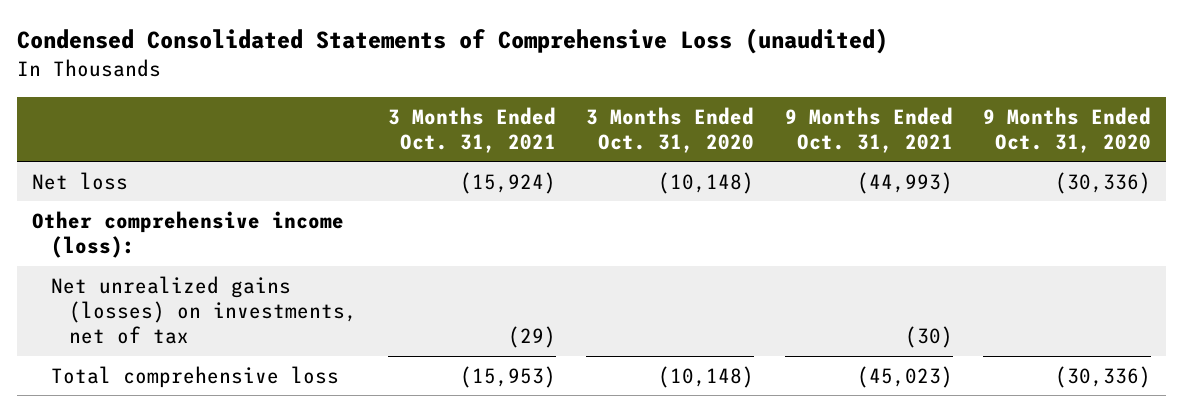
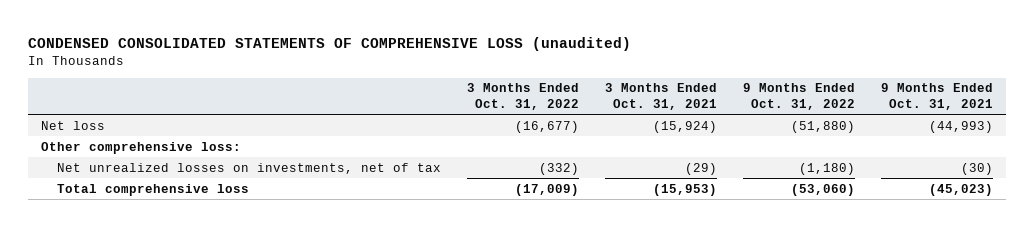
- Condensed Consolidated Statements of Comprehensive Loss (unaudited)
+ CONDENSED CONSOLIDATED STATEMENTS OF COMPREHENSIVE LOSS (unaudited)
- | 3 Months Ended Oct. 31, 2021 | 3 Months Ended Oct. 31, 2020 | 9 Months Ended Oct. 31, 2021 | 9 Months Ended Oct. 31, 2020
+ | 3 Months Ended Oct. 31, 2022 | 3 Months Ended Oct. 31, 2021 | 9 Months Ended Oct. 31, 2022 | 9 Months Ended Oct. 31, 2021
- Other comprehensive income (loss):
- Net unrealized gains (losses) on investments, net of tax | (29) | | (30) |
+ Other comprehensive loss:
+ Net unrealized losses on investments, net of tax | (332) | (29) | (1,180) | (30)

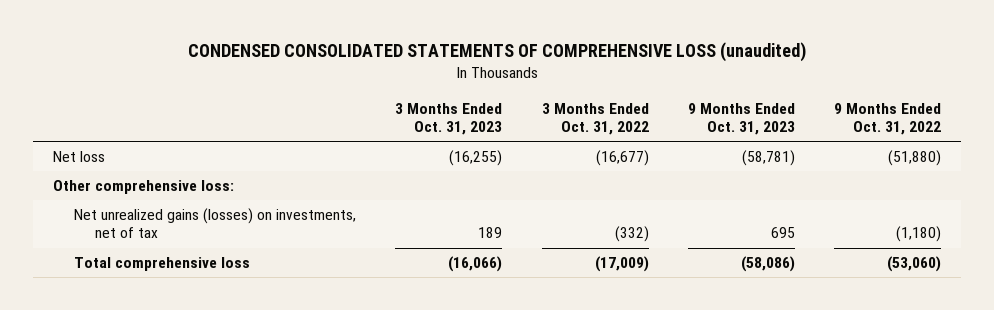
- | 3 Months Ended Oct. 31, 2022 | 3 Months Ended Oct. 31, 2021 | 9 Months Ended Oct. 31, 2022 | 9 Months Ended Oct. 31, 2021
+ | 3 Months Ended Oct. 31, 2023 | 3 Months Ended Oct. 31, 2022 | 9 Months Ended Oct. 31, 2023 | 9 Months Ended Oct. 31, 2022
- Net unrealized losses on investments, net of tax | (332) | (29) | (1,180) | (30)
+ Net unrealized gains (losses) on investments, net of tax | 189 | (332) | 695 | (1,180)

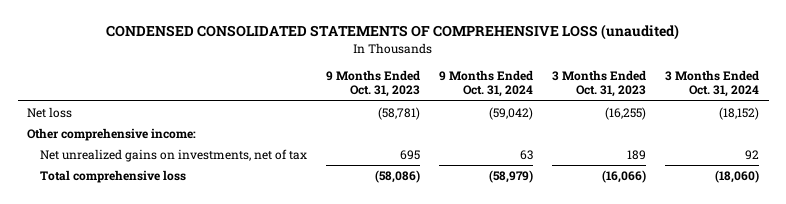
- | 3 Months Ended Oct. 31, 2023 | 3 Months Ended Oct. 31, 2022 | 9 Months Ended Oct. 31, 2023 | 9 Months Ended Oct. 31, 2022
+ | 9 Months Ended Oct. 31, 2023 | 9 Months Ended Oct. 31, 2024 | 3 Months Ended Oct. 31, 2023 | 3 Months Ended Oct. 31, 2024
- Other comprehensive loss:
- Net unrealized gains (losses) on investments, net of tax | 189 | (332) | 695 | (1,180)
+ Other comprehensive income:
+ Net unrealized gains on investments, net of tax | 695 | 63 | 189 | 92

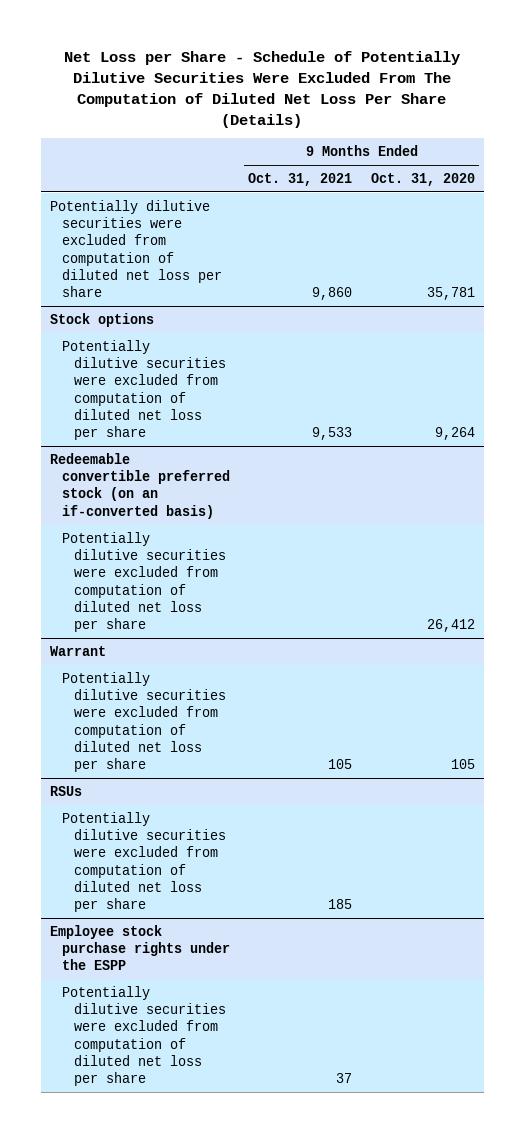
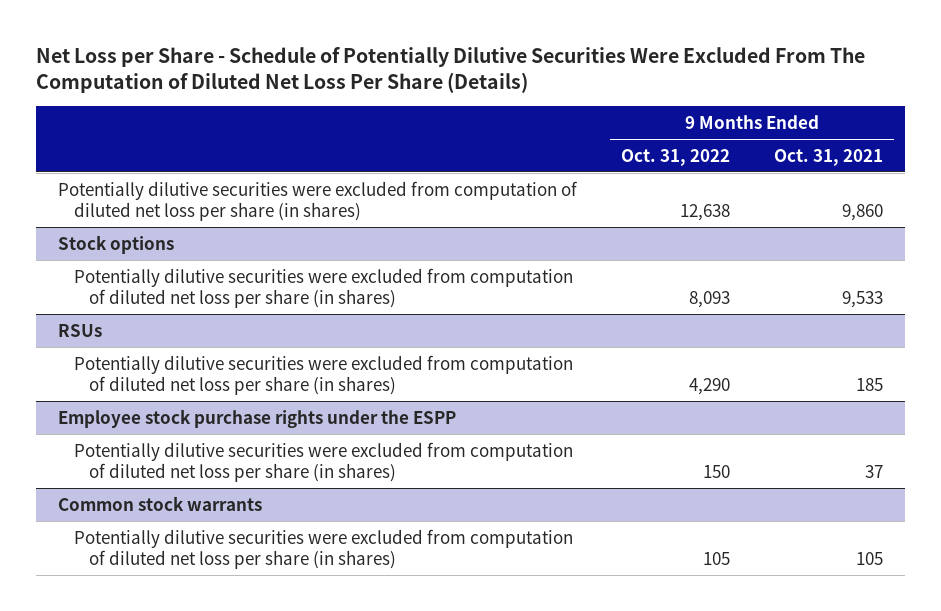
- | 9 Months Ended Oct. 31, 2021 | 9 Months Ended Oct. 31, 2020
+ | 9 Months Ended Oct. 31, 2022 | 9 Months Ended Oct. 31, 2021
- Potentially dilutive securities were excluded from computation of diluted net loss per share | 9,860 | 35,781
+ Potentially dilutive securities were excluded from computation of diluted net loss per share (in shares) | 12,638 | 9,860
@ Stock options
- Potentially dilutive securities were excluded from computation of diluted net loss per share | 9,533 | 9,264
- Redeemable convertible preferred stock (on an if-converted basis)
- Potentially dilutive securities were excluded from computation of diluted net loss per share | | 26,412
- Warrant
- Potentially dilutive securities were excluded from computation of diluted net loss per share | 105 | 105
@ Stock options
+ Potentially dilutive securities were excluded from computation of diluted net loss per share (in shares) | 8,093 | 9,533
@ RSUs
- Potentially dilutive securities were excluded from computation of diluted net loss per share | 185 |
+ Potentially dilutive securities were excluded from computation of diluted net loss per share (in shares) | 4,290 | 185
@ Employee stock purchase rights under the ESPP
- Potentially dilutive securities were excluded from computation of diluted net loss per share | 37 |
+ Potentially dilutive securities were excluded from computation of diluted net loss per share (in shares) | 150 | 37
+ Common stock warrants
+ Potentially dilutive securities were excluded from computation of diluted net loss per share (in shares) | 105 | 105

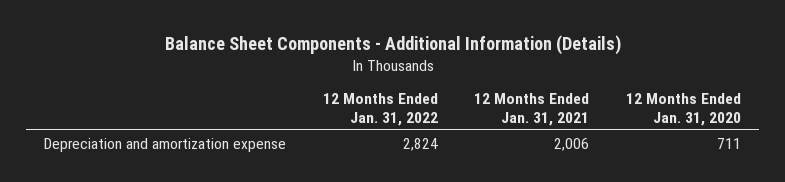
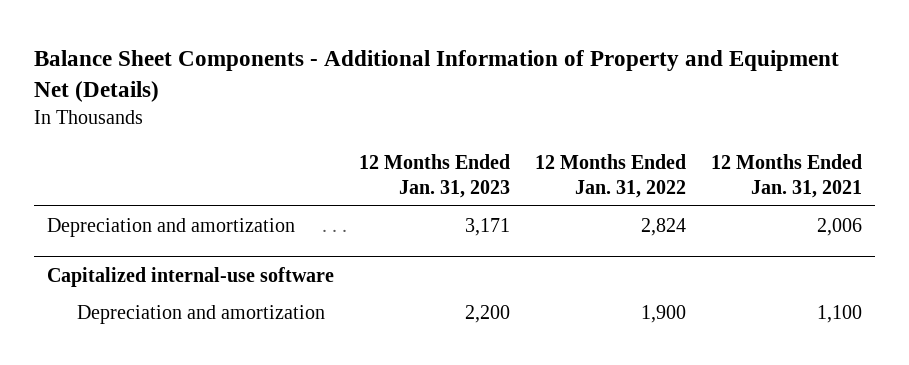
- Balance Sheet Components - Additional Information (Details)
+ Balance Sheet Components - Additional Information of Property and Equipment Net (Details)
- | 12 Months Ended Jan. 31, 2022 | 12 Months Ended Jan. 31, 2021 | 12 Months Ended Jan. 31, 2020
+ | 12 Months Ended Jan. 31, 2023 | 12 Months Ended Jan. 31, 2022 | 12 Months Ended Jan. 31, 2021
- Depreciation and amortization expense | 2,824 | 2,006 | 711
+ Depreciation and amortization | 3,171 | 2,824 | 2,006
+ Capitalized internal-use software
+ Depreciation and amortization | 2,200 | 1,900 | 1,100

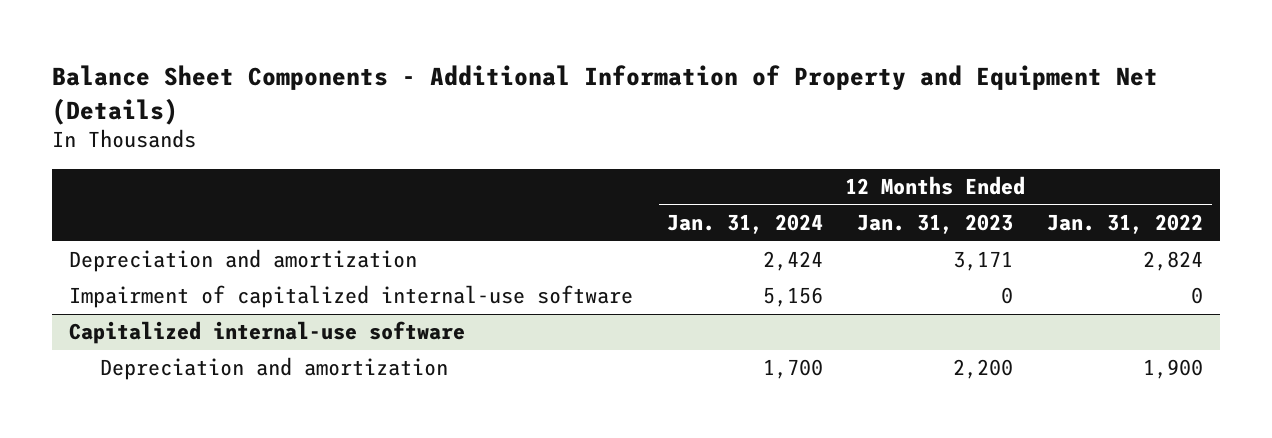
- | 12 Months Ended Jan. 31, 2023 | 12 Months Ended Jan. 31, 2022 | 12 Months Ended Jan. 31, 2021
+ | 12 Months Ended Jan. 31, 2024 | 12 Months Ended Jan. 31, 2023 | 12 Months Ended Jan. 31, 2022
+ Impairment of capitalized internal-use software | 5,156 | 0 | 0

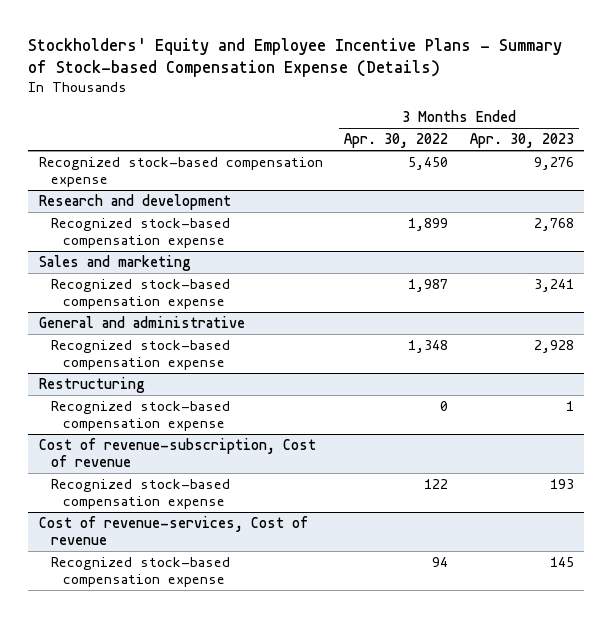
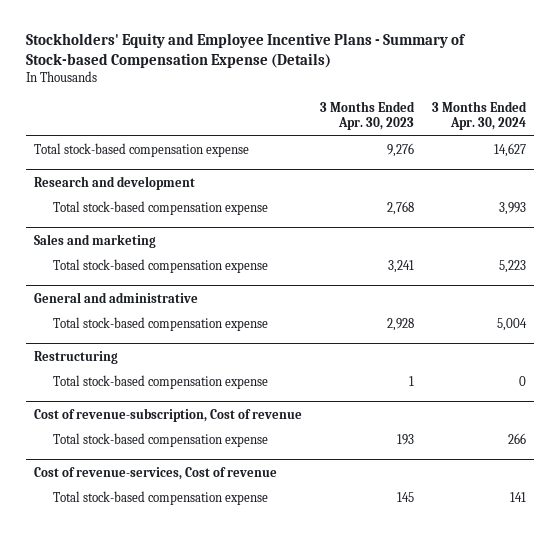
- | 3 Months Ended Apr. 30, 2022 | 3 Months Ended Apr. 30, 2023
+ | 3 Months Ended Apr. 30, 2023 | 3 Months Ended Apr. 30, 2024
- Recognized stock-based compensation expense | 5,450 | 9,276
+ Total stock-based compensation expense | 9,276 | 14,627
@ Research and development
- Recognized stock-based compensation expense | 1,899 | 2,768
+ Total stock-based compensation expense | 2,768 | 3,993
@ Sales and marketing
- Recognized stock-based compensation expense | 1,987 | 3,241
+ Total stock-based compensation expense | 3,241 | 5,223
@ General and administrative
- Recognized stock-based compensation expense | 1,348 | 2,928
+ Total stock-based compensation expense | 2,928 | 5,004
@ Restructuring
- Recognized stock-based compensation expense | 0 | 1
+ Total stock-based compensation expense | 1 | 0
@ Cost of revenue-subscription, Cost of revenue
- Recognized stock-based compensation expense | 122 | 193
+ Total stock-based compensation expense | 193 | 266
@ Cost of revenue-services, Cost of revenue
- Recognized stock-based compensation expense | 94 | 145
+ Total stock-based compensation expense | 145 | 141

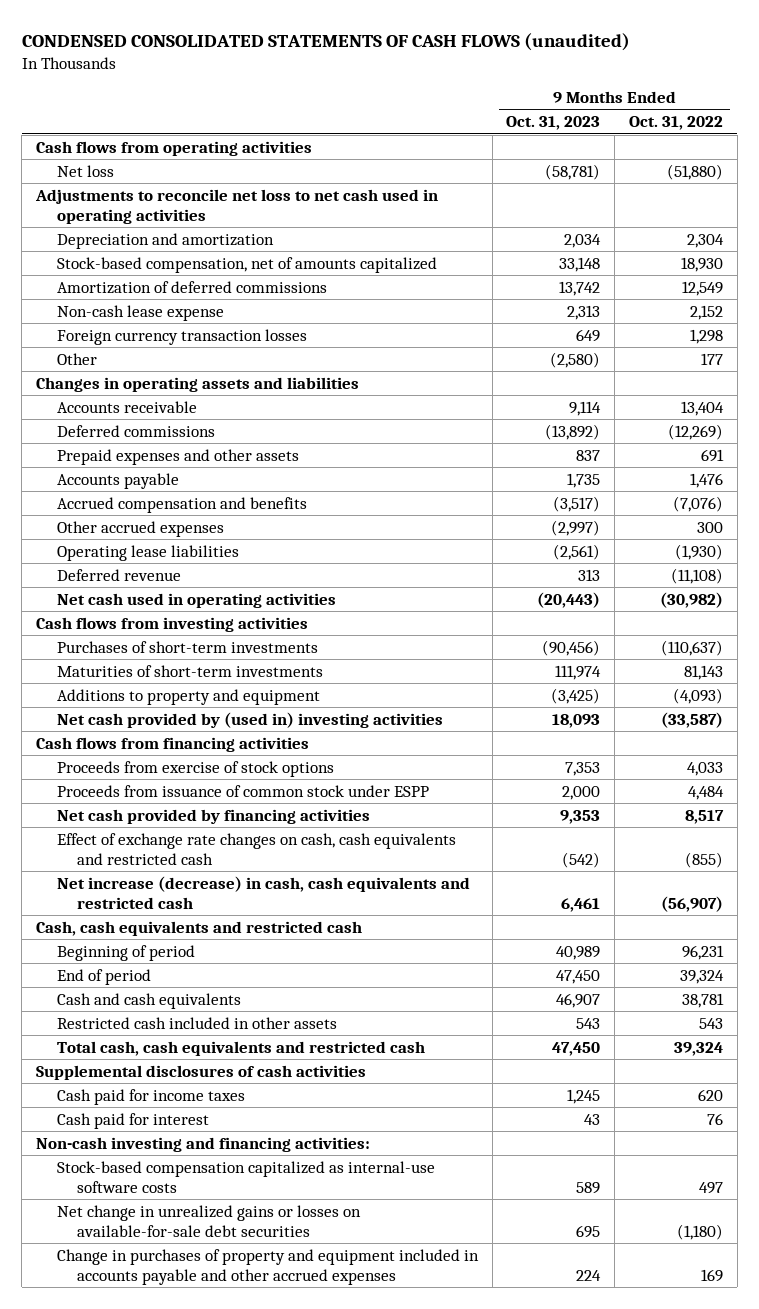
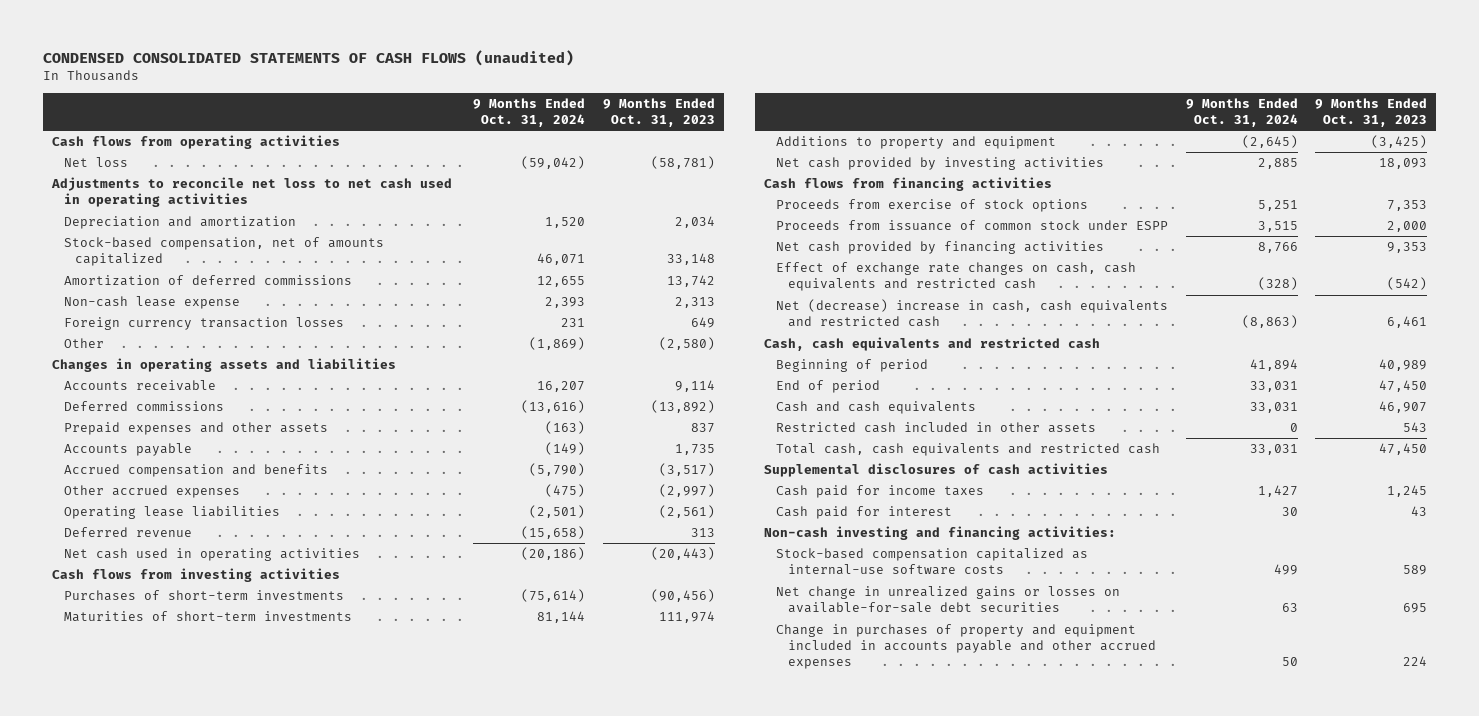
- | 9 Months Ended Oct. 31, 2023 | 9 Months Ended Oct. 31, 2022
+ | 9 Months Ended Oct. 31, 2024 | 9 Months Ended Oct. 31, 2023
- Net cash provided by (used in) investing activities | 18,093 | (33,587)
+ Net cash provided by investing activities | 2,885 | 18,093
- Net increase (decrease) in cash, cash equivalents and restricted cash | 6,461 | (56,907)
+ Net (decrease) increase in cash, cash equivalents and restricted cash | (8,863) | 6,461

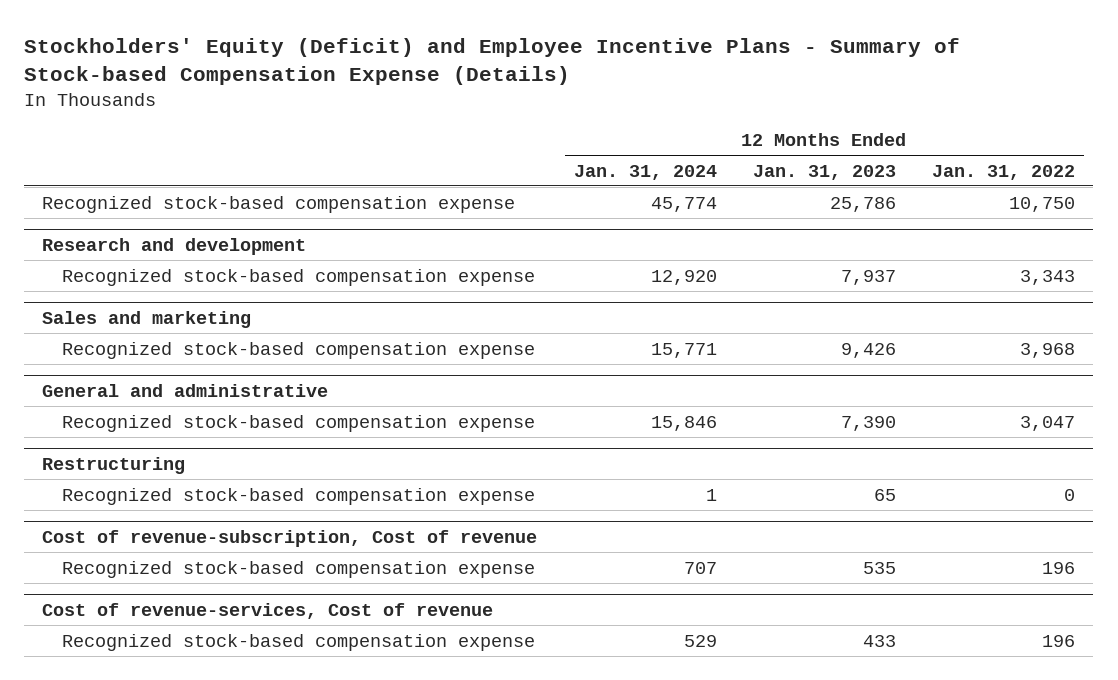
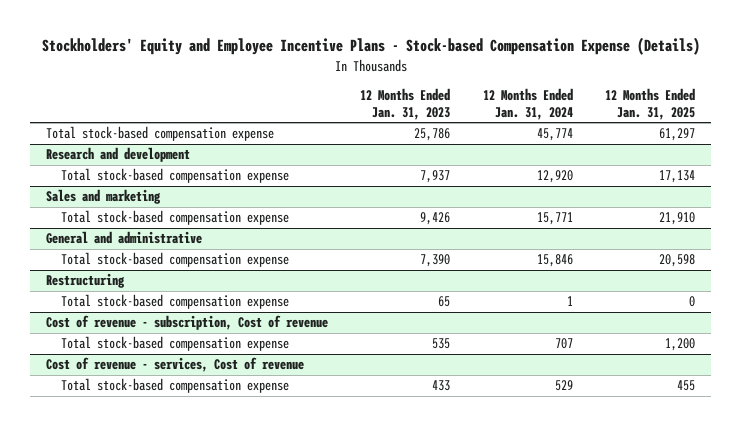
- Stockholders' Equity (Deficit) and Employee Incentive Plans - Summary of Stock-based Compensation Expense (Details)
+ Stockholders' Equity and Employee Incentive Plans - Stock-based Compensation Expense (Details)
- | 12 Months Ended Jan. 31, 2024 | 12 Months Ended Jan. 31, 2023 | 12 Months Ended Jan. 31, 2022
+ | 12 Months Ended Jan. 31, 2023 | 12 Months Ended Jan. 31, 2024 | 12 Months Ended Jan. 31, 2025
- Recognized stock-based compensation expense | 45,774 | 25,786 | 10,750
+ Total stock-based compensation expense | 25,786 | 45,774 | 61,297
@ Research and development
- Recognized stock-based compensation expense | 12,920 | 7,937 | 3,343
+ Total stock-based compensation expense | 7,937 | 12,920 | 17,134
@ Sales and marketing
- Recognized stock-based compensation expense | 15,771 | 9,426 | 3,968
+ Total stock-based compensation expense | 9,426 | 15,771 | 21,910
@ General and administrative
- Recognized stock-based compensation expense | 15,846 | 7,390 | 3,047
+ Total stock-based compensation expense | 7,390 | 15,846 | 20,598
@ Restructuring
- Recognized stock-based compensation expense | 1 | 65 | 0
- Cost of revenue-subscription, Cost of revenue
- Recognized stock-based compensation expense | 707 | 535 | 196
- Cost of revenue-services, Cost of revenue
- Recognized stock-based compensation expense | 529 | 433 | 196
@ Restructuring
+ Total stock-based compensation expense | 65 | 1 | 0
+ Cost of revenue - subscription, Cost of revenue
+ Total stock-based compensation expense | 535 | 707 | 1,200
+ Cost of revenue - services, Cost of revenue
+ Total stock-based compensation expense | 433 | 529 | 455

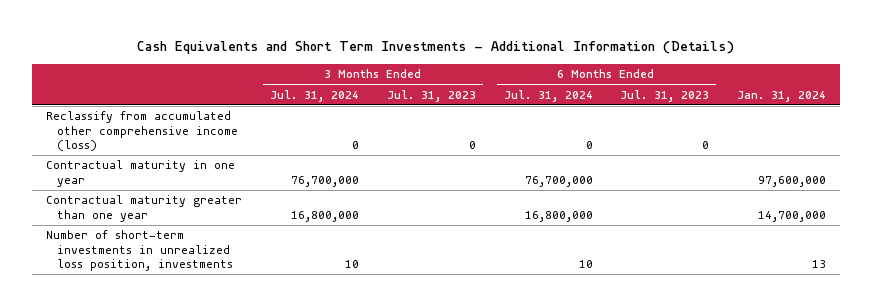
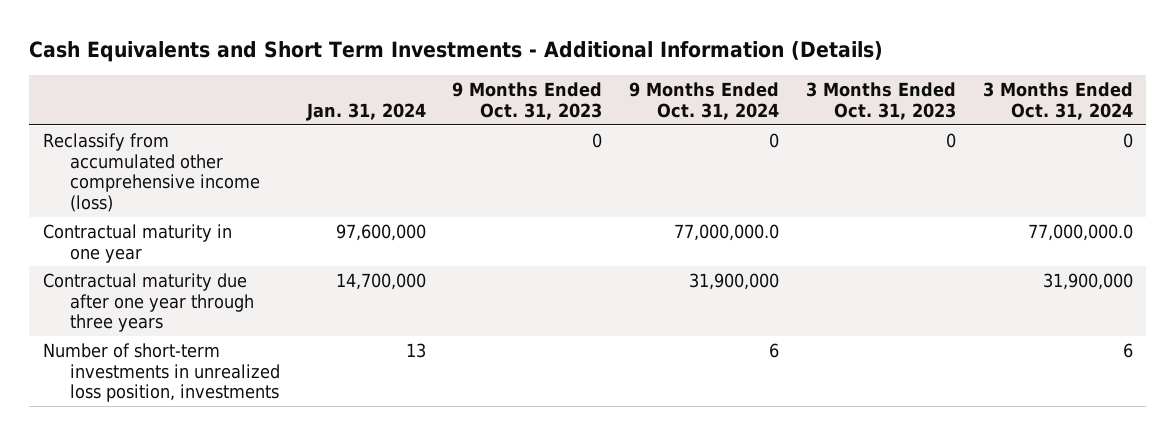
- | 3 Months Ended Jul. 31, 2024 | 3 Months Ended Jul. 31, 2023 | 6 Months Ended Jul. 31, 2024 | 6 Months Ended Jul. 31, 2023 | Jan. 31, 2024
+ | Jan. 31, 2024 | 9 Months Ended Oct. 31, 2023 | 9 Months Ended Oct. 31, 2024 | 3 Months Ended Oct. 31, 2023 | 3 Months Ended Oct. 31, 2024
- Contractual maturity greater than one year | 16,800,000 | | 16,800,000 | | 14,700,000
+ Contractual maturity due after one year through three years | 14,700,000 | | 31,900,000 | | 31,900,000

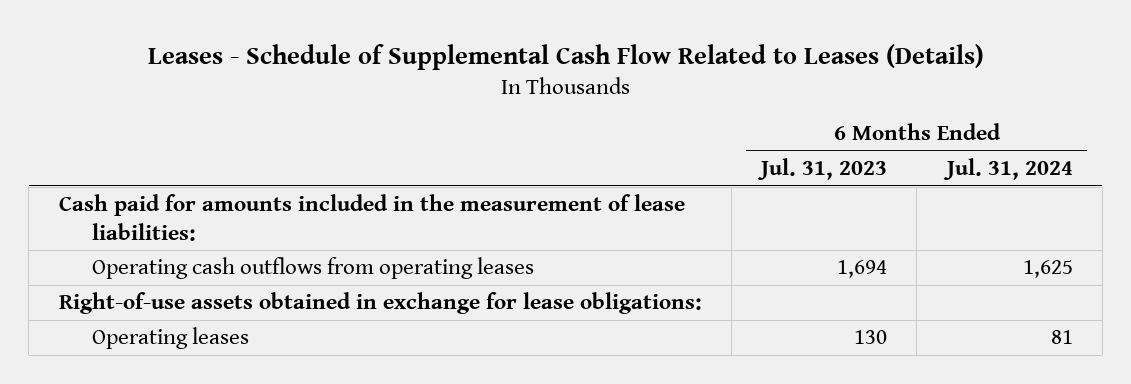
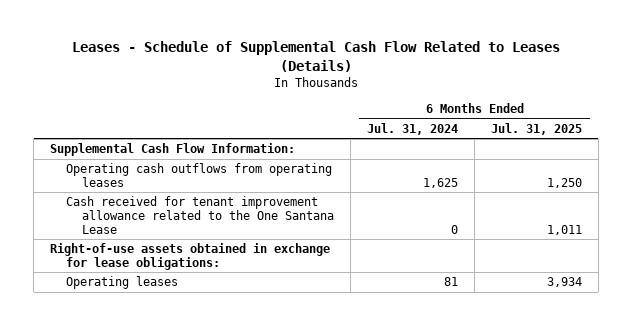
- | 6 Months Ended Jul. 31, 2023 | 6 Months Ended Jul. 31, 2024
+ | 6 Months Ended Jul. 31, 2024 | 6 Months Ended Jul. 31, 2025
- Cash paid for amounts included in the measurement of lease liabilities:
+ Supplemental Cash Flow Information:
+ Cash received for tenant improvement allowance related to the One Santana Lease | 0 | 1,011

